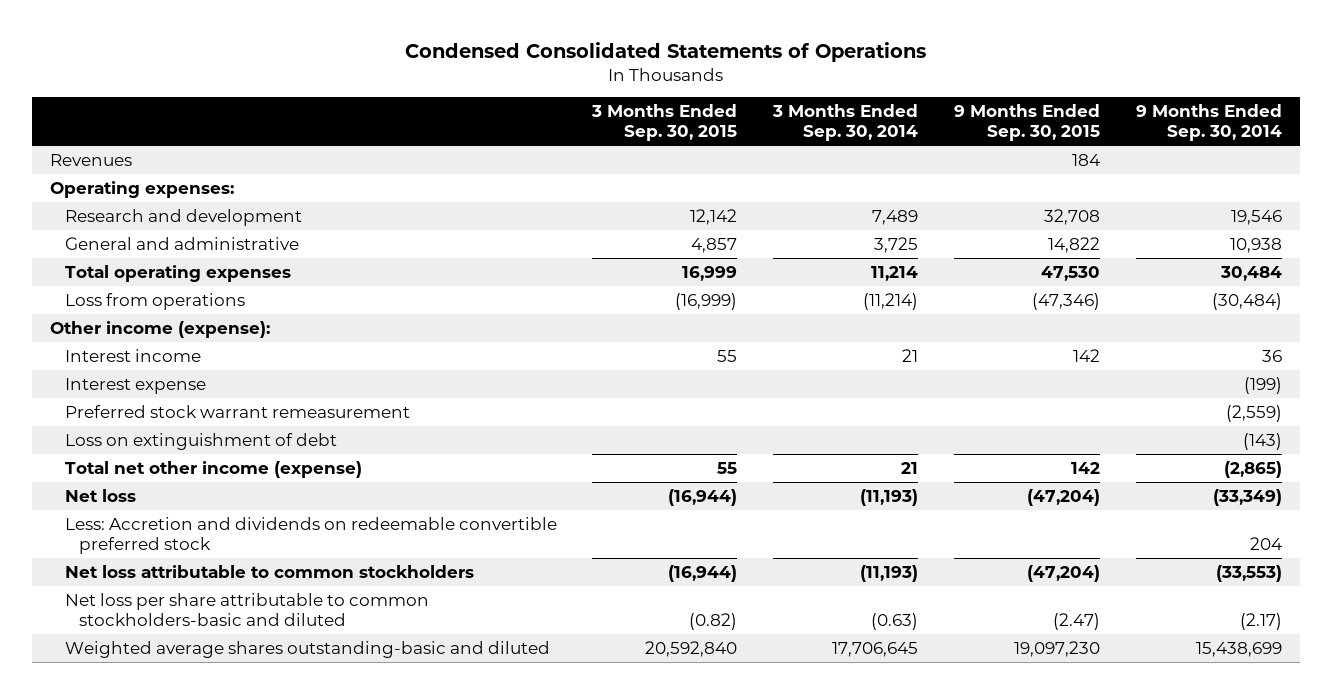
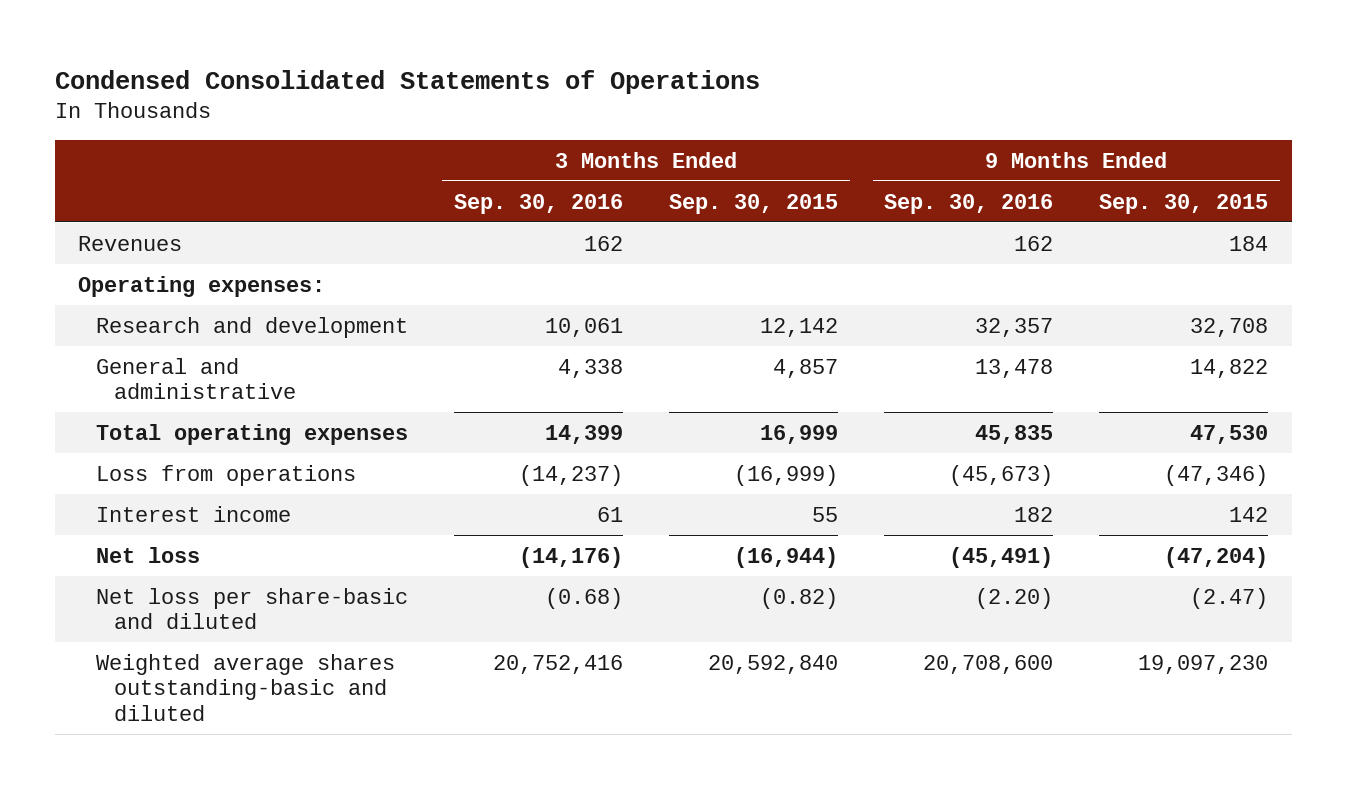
- | 3 Months Ended Sep. 30, 2015 | 3 Months Ended Sep. 30, 2014 | 9 Months Ended Sep. 30, 2015 | 9 Months Ended Sep. 30, 2014
+ | 3 Months Ended Sep. 30, 2016 | 3 Months Ended Sep. 30, 2015 | 9 Months Ended Sep. 30, 2016 | 9 Months Ended Sep. 30, 2015
- Other income (expense):
- Interest expense | | | | (199)
- Preferred stock warrant remeasurement | | | | (2,559)
- Loss on extinguishment of debt | | | | (143)
- Total net other income (expense) | 55 | 21 | 142 | (2,865)
- Less: Accretion and dividends on redeemable convertible preferred stock | | | | 204
- Net loss attributable to common stockholders | (16,944) | (11,193) | (47,204) | (33,553)
- Net loss per share attributable to common stockholders-basic and diluted | (0.82) | (0.63) | (2.47) | (2.17)
+ Net loss per share-basic and diluted | (0.68) | (0.82) | (2.20) | (2.47)

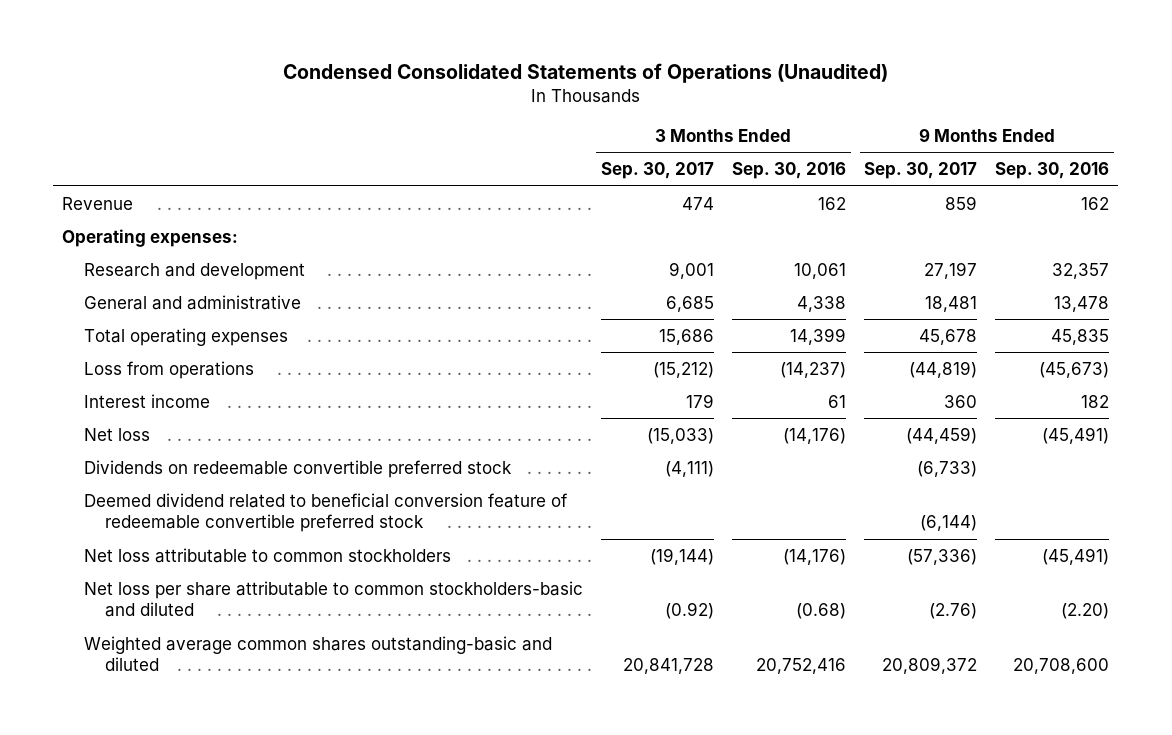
- Condensed Consolidated Statements of Operations
+ Condensed Consolidated Statements of Operations (Unaudited)
- | 3 Months Ended Sep. 30, 2016 | 3 Months Ended Sep. 30, 2015 | 9 Months Ended Sep. 30, 2016 | 9 Months Ended Sep. 30, 2015
+ | 3 Months Ended Sep. 30, 2017 | 3 Months Ended Sep. 30, 2016 | 9 Months Ended Sep. 30, 2017 | 9 Months Ended Sep. 30, 2016
- Revenues | 162 | | 162 | 184
+ Revenue | 474 | 162 | 859 | 162
- Net loss per share-basic and diluted | (0.68) | (0.82) | (2.20) | (2.47)
- Weighted average shares outstanding-basic and diluted | 20,752,416 | 20,592,840 | 20,708,600 | 19,097,230
+ Dividends on redeemable convertible preferred stock | (4,111) | | (6,733) |
+ Deemed dividend related to beneficial conversion feature of redeemable convertible preferred stock | | | (6,144) |
+ Net loss attributable to common stockholders | (19,144) | (14,176) | (57,336) | (45,491)
+ Net loss per share attributable to common stockholders-basic and diluted | (0.92) | (0.68) | (2.76) | (2.20)
+ Weighted average common shares outstanding-basic and diluted | 20,841,728 | 20,752,416 | 20,809,372 | 20,708,600

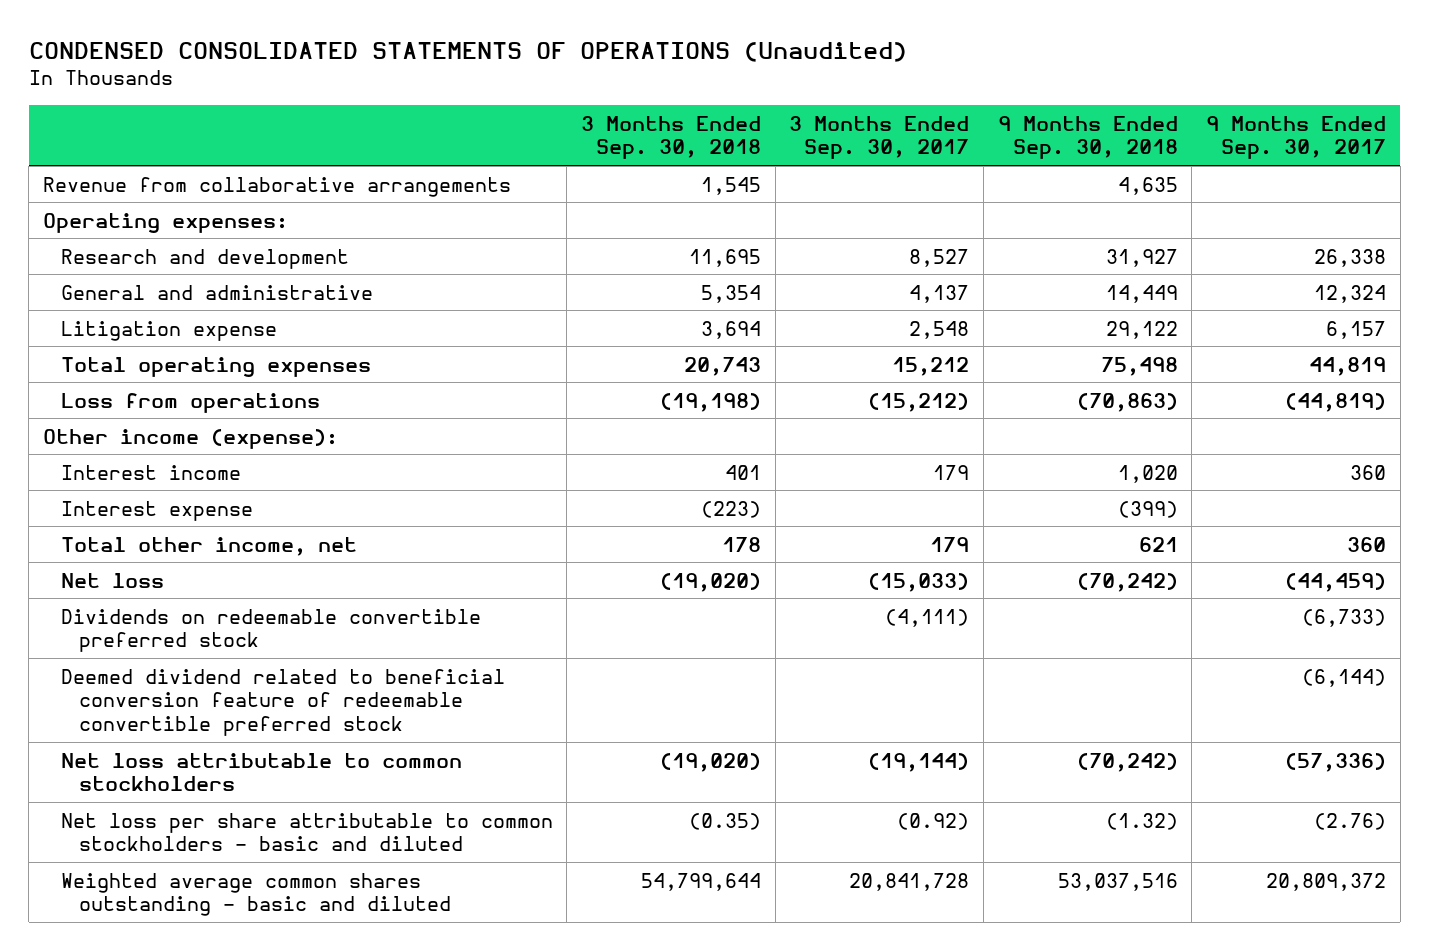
- Condensed Consolidated Statements of Operations (Unaudited)
+ CONDENSED CONSOLIDATED STATEMENTS OF OPERATIONS (Unaudited)
- | 3 Months Ended Sep. 30, 2017 | 3 Months Ended Sep. 30, 2016 | 9 Months Ended Sep. 30, 2017 | 9 Months Ended Sep. 30, 2016
+ | 3 Months Ended Sep. 30, 2018 | 3 Months Ended Sep. 30, 2017 | 9 Months Ended Sep. 30, 2018 | 9 Months Ended Sep. 30, 2017
- Revenue | 474 | 162 | 859 | 162
+ Revenue from collaborative arrangements | 1,545 | | 4,635 |
- Research and development | 9,001 | 10,061 | 27,197 | 32,357
- General and administrative | 6,685 | 4,338 | 18,481 | 13,478
- Total operating expenses | 15,686 | 14,399 | 45,678 | 45,835
+ Research and development | 11,695 | 8,527 | 31,927 | 26,338
+ General and administrative | 5,354 | 4,137 | 14,449 | 12,324
+ Litigation expense | 3,694 | 2,548 | 29,122 | 6,157
+ Total operating expenses | 20,743 | 15,212 | 75,498 | 44,819
+ Other income (expense):
+ Interest expense | (223) | | (399) |
+ Total other income, net | 178 | 179 | 621 | 360
- Net loss per share attributable to common stockholders-basic and diluted | (0.92) | (0.68) | (2.76) | (2.20)
- Weighted average common shares outstanding-basic and diluted | 20,841,728 | 20,752,416 | 20,809,372 | 20,708,600
+ Net loss per share attributable to common stockholders - basic and diluted | (0.35) | (0.92) | (1.32) | (2.76)
+ Weighted average common shares outstanding - basic and diluted | 54,799,644 | 20,841,728 | 53,037,516 | 20,809,372

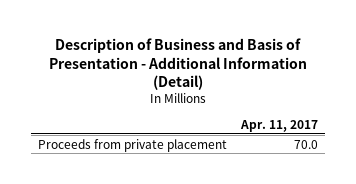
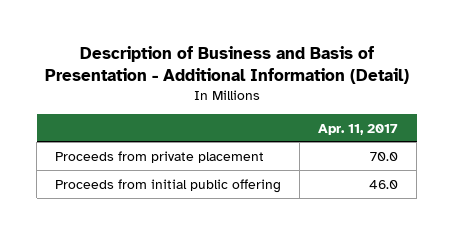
+ Proceeds from initial public offering | 46.0

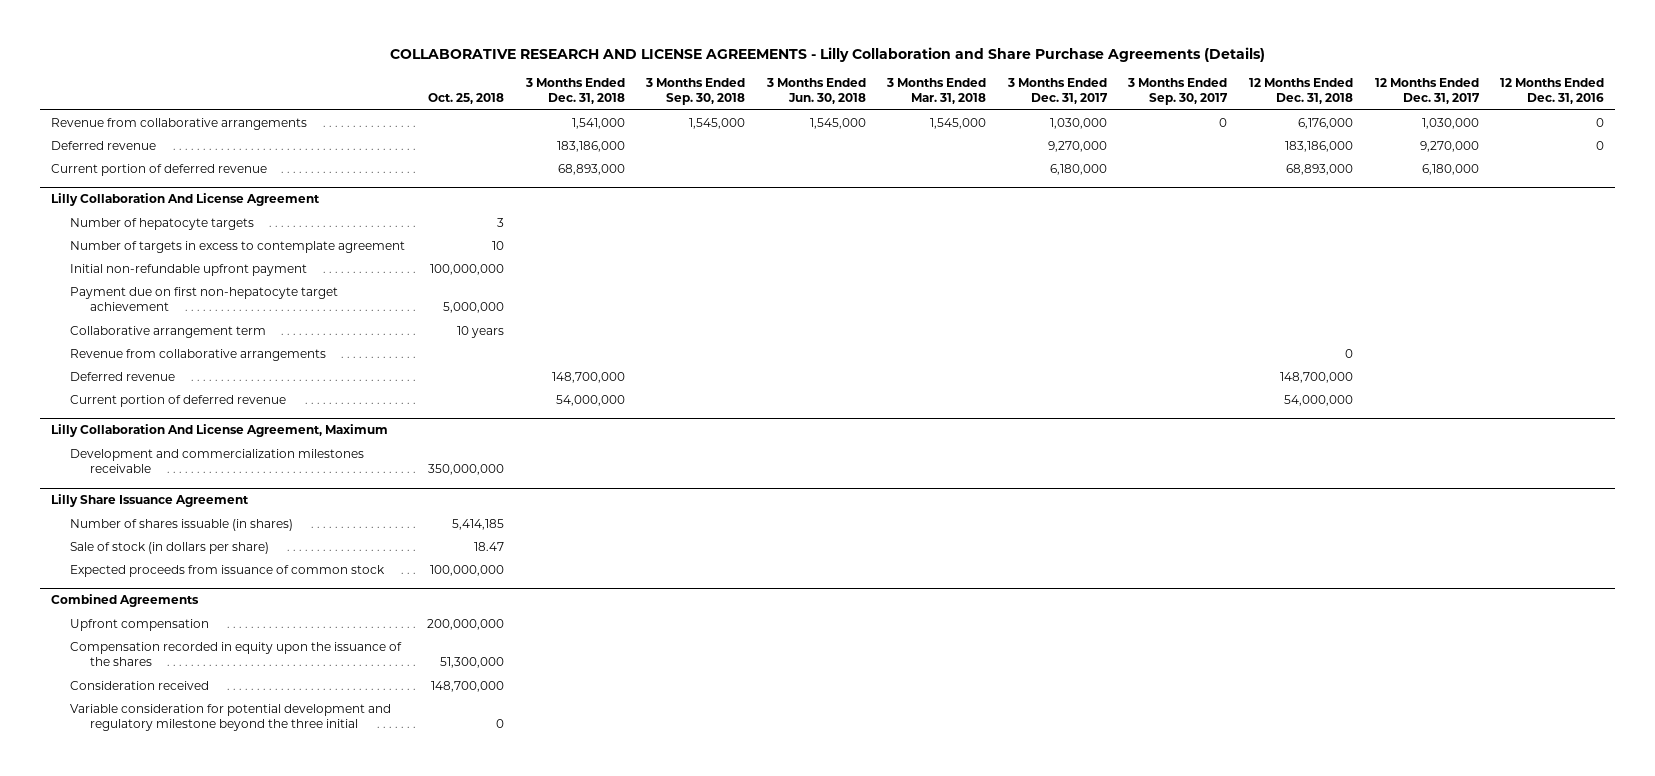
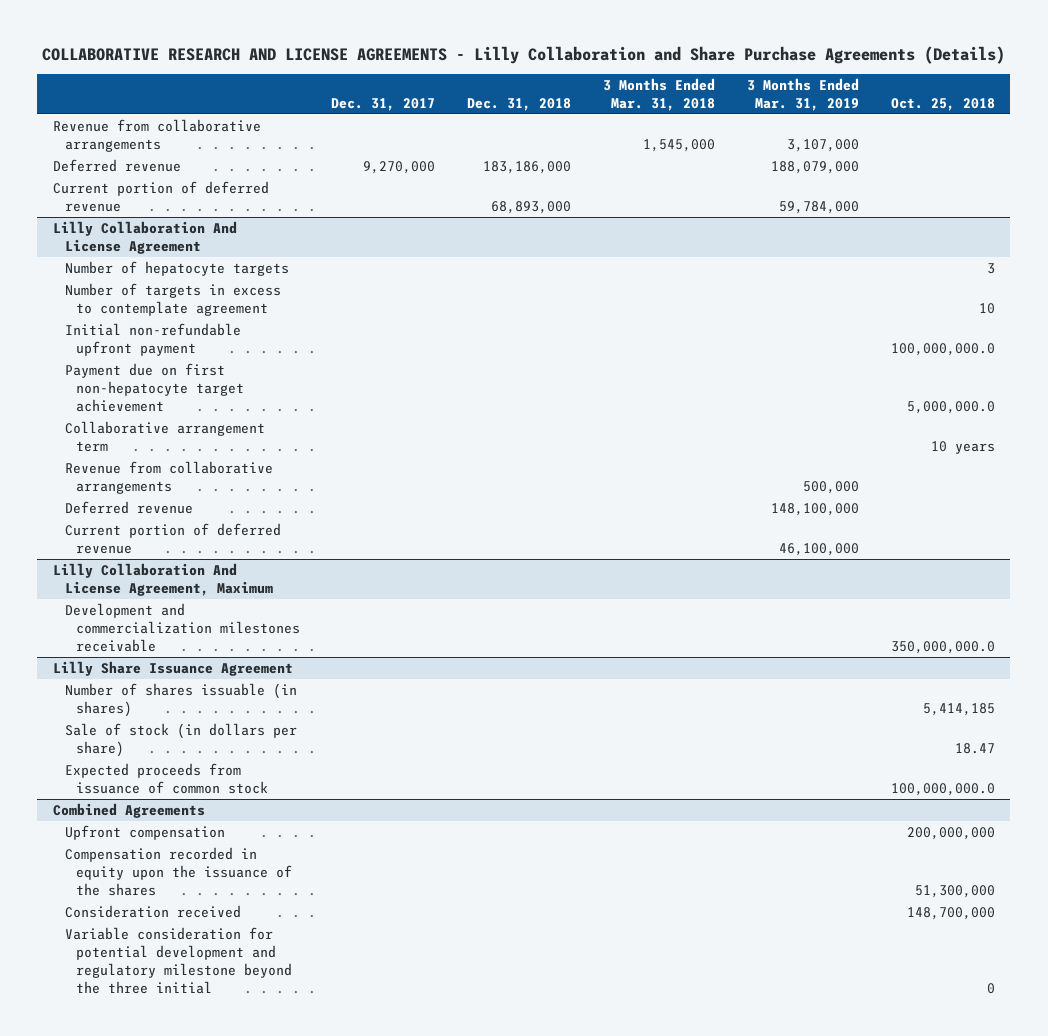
- | Oct. 25, 2018 | 3 Months Ended Dec. 31, 2018 | 3 Months Ended Sep. 30, 2018 | 3 Months Ended Jun. 30, 2018 | 3 Months Ended Mar. 31, 2018 | 3 Months Ended Dec. 31, 2017 | 3 Months Ended Sep. 30, 2017 | 12 Months Ended Dec. 31, 2018 | 12 Months Ended Dec. 31, 2017 | 12 Months Ended Dec. 31, 2016
+ | Dec. 31, 2017 | Dec. 31, 2018 | 3 Months Ended Mar. 31, 2018 | 3 Months Ended Mar. 31, 2019 | Oct. 25, 2018
@ Lilly Collaboration And License Agreement
- Initial non-refundable upfront payment | 100,000,000 | | | | | | | | |
- Payment due on first non-hepatocyte target achievement | 5,000,000 | | | | | | | | |
+ Initial non-refundable upfront payment | | | | | 100,000,000.0
+ Payment due on first non-hepatocyte target achievement | | | | | 5,000,000.0
@ Lilly Collaboration And License Agreement, Maximum
- Development and commercialization milestones receivable | 350,000,000 | | | | | | | | |
+ Development and commercialization milestones receivable | | | | | 350,000,000.0
@ Lilly Share Issuance Agreement
- Expected proceeds from issuance of common stock | 100,000,000 | | | | | | | | |
+ Expected proceeds from issuance of common stock | | | | | 100,000,000.0

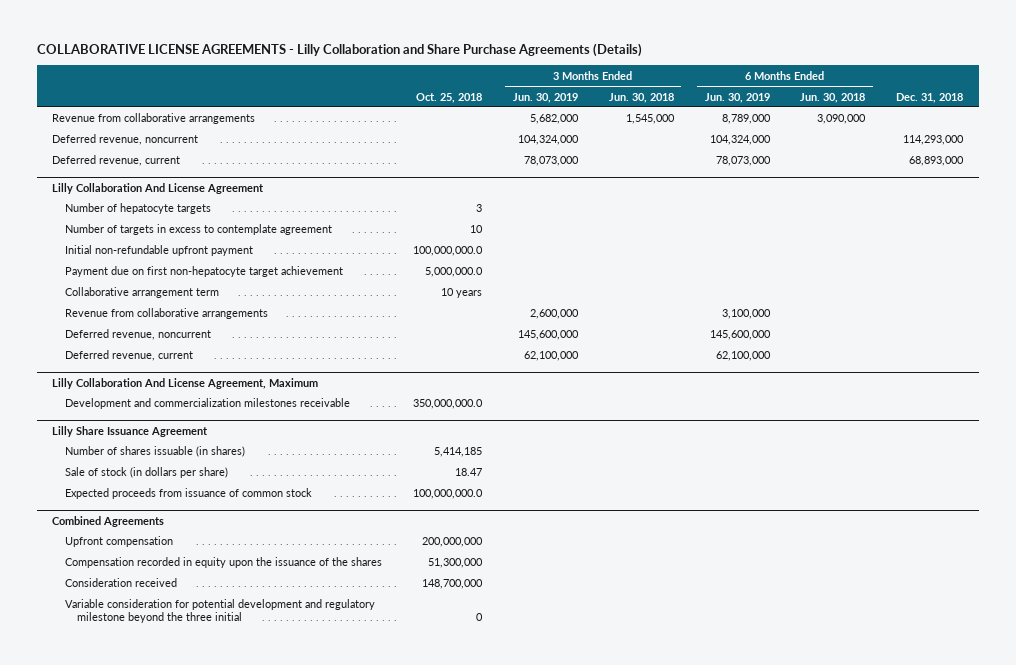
- COLLABORATIVE RESEARCH AND LICENSE AGREEMENTS - Lilly Collaboration and Share Purchase Agreements (Details)
+ COLLABORATIVE LICENSE AGREEMENTS - Lilly Collaboration and Share Purchase Agreements (Details)
- | Dec. 31, 2017 | Dec. 31, 2018 | 3 Months Ended Mar. 31, 2018 | 3 Months Ended Mar. 31, 2019 | Oct. 25, 2018
+ | Oct. 25, 2018 | 3 Months Ended Jun. 30, 2019 | 3 Months Ended Jun. 30, 2018 | 6 Months Ended Jun. 30, 2019 | 6 Months Ended Jun. 30, 2018 | Dec. 31, 2018
- Deferred revenue | 9,270,000 | 183,186,000 | | 188,079,000 |
- Current portion of deferred revenue | | 68,893,000 | | 59,784,000 |
+ Deferred revenue, noncurrent | | 104,324,000 | | 104,324,000 | | 114,293,000
+ Deferred revenue, current | | 78,073,000 | | 78,073,000 | | 68,893,000
@ Lilly Collaboration And License Agreement
- Deferred revenue | | | | 148,100,000 |
- Current portion of deferred revenue | | | | 46,100,000 |
+ Deferred revenue, noncurrent | | 145,600,000 | | 145,600,000 | |
+ Deferred revenue, current | | 62,100,000 | | 62,100,000 | |

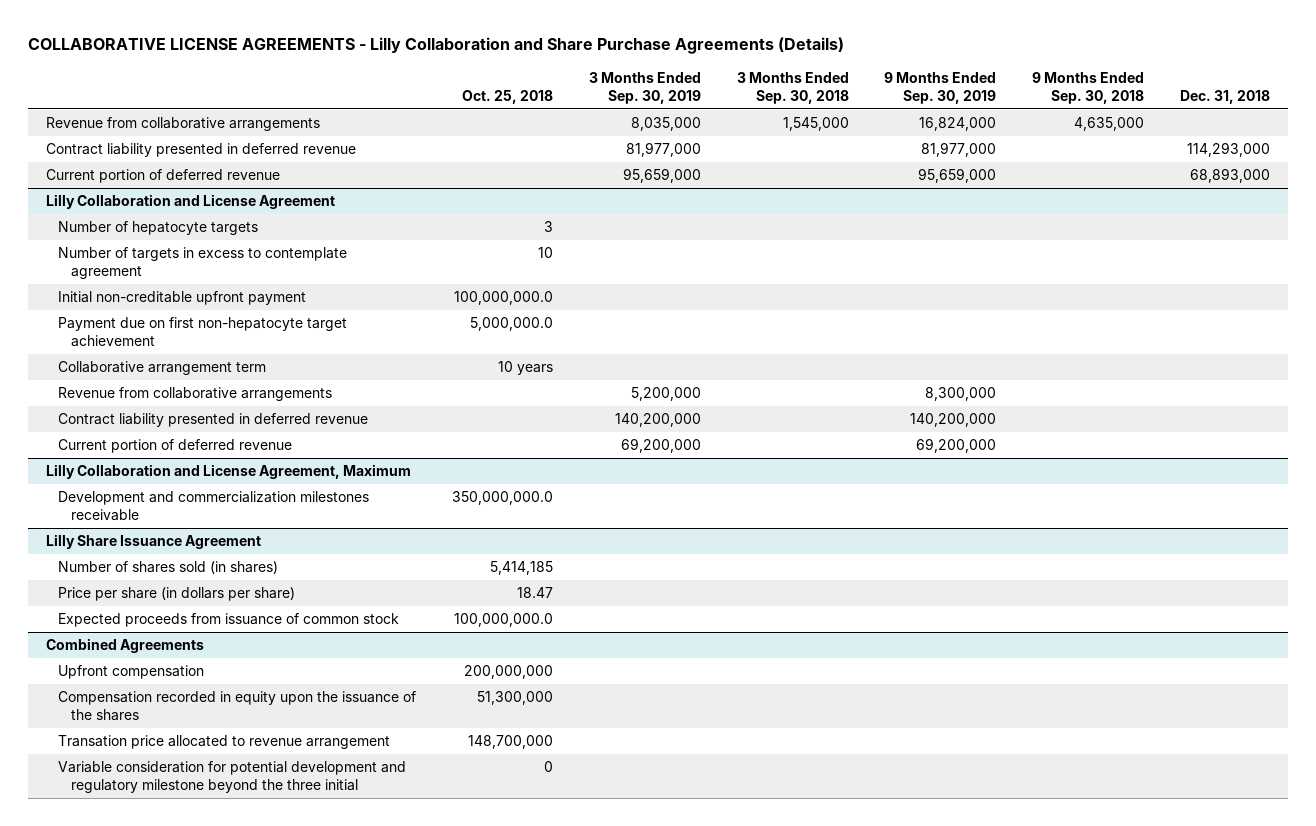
- | Oct. 25, 2018 | 3 Months Ended Jun. 30, 2019 | 3 Months Ended Jun. 30, 2018 | 6 Months Ended Jun. 30, 2019 | 6 Months Ended Jun. 30, 2018 | Dec. 31, 2018
+ | Oct. 25, 2018 | 3 Months Ended Sep. 30, 2019 | 3 Months Ended Sep. 30, 2018 | 9 Months Ended Sep. 30, 2019 | 9 Months Ended Sep. 30, 2018 | Dec. 31, 2018
- Deferred revenue, noncurrent | | 104,324,000 | | 104,324,000 | | 114,293,000
- Deferred revenue, current | | 78,073,000 | | 78,073,000 | | 68,893,000
- Lilly Collaboration And License Agreement
+ Contract liability presented in deferred revenue | | 81,977,000 | | 81,977,000 | | 114,293,000
+ Current portion of deferred revenue | | 95,659,000 | | 95,659,000 | | 68,893,000
+ Lilly Collaboration and License Agreement
- Initial non-refundable upfront payment | 100,000,000.0 | | | | |
+ Initial non-creditable upfront payment | 100,000,000.0 | | | | |
- Deferred revenue, noncurrent | | 145,600,000 | | 145,600,000 | |
- Deferred revenue, current | | 62,100,000 | | 62,100,000 | |
- Lilly Collaboration And License Agreement, Maximum
+ Contract liability presented in deferred revenue | | 140,200,000 | | 140,200,000 | |
+ Current portion of deferred revenue | | 69,200,000 | | 69,200,000 | |
+ Lilly Collaboration and License Agreement, Maximum
@ Lilly Share Issuance Agreement
- Number of shares issuable (in shares) | 5,414,185 | | | | |
- Sale of stock (in dollars per share) | 18.47 | | | | |
+ Number of shares sold (in shares) | 5,414,185 | | | | |
+ Price per share (in dollars per share) | 18.47 | | | | |
@ Combined Agreements
- Consideration received | 148,700,000 | | | | |
+ Transation price allocated to revenue arrangement | 148,700,000 | | | | |

